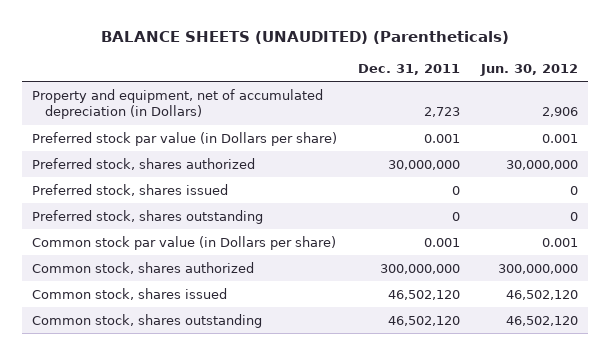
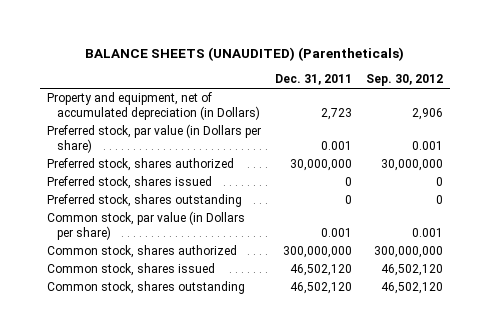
- | Dec. 31, 2011 | Jun. 30, 2012
+ | Dec. 31, 2011 | Sep. 30, 2012
- Preferred stock par value (in Dollars per share) | 0.001 | 0.001
+ Preferred stock, par value (in Dollars per share) | 0.001 | 0.001
- Common stock par value (in Dollars per share) | 0.001 | 0.001
+ Common stock, par value (in Dollars per share) | 0.001 | 0.001

